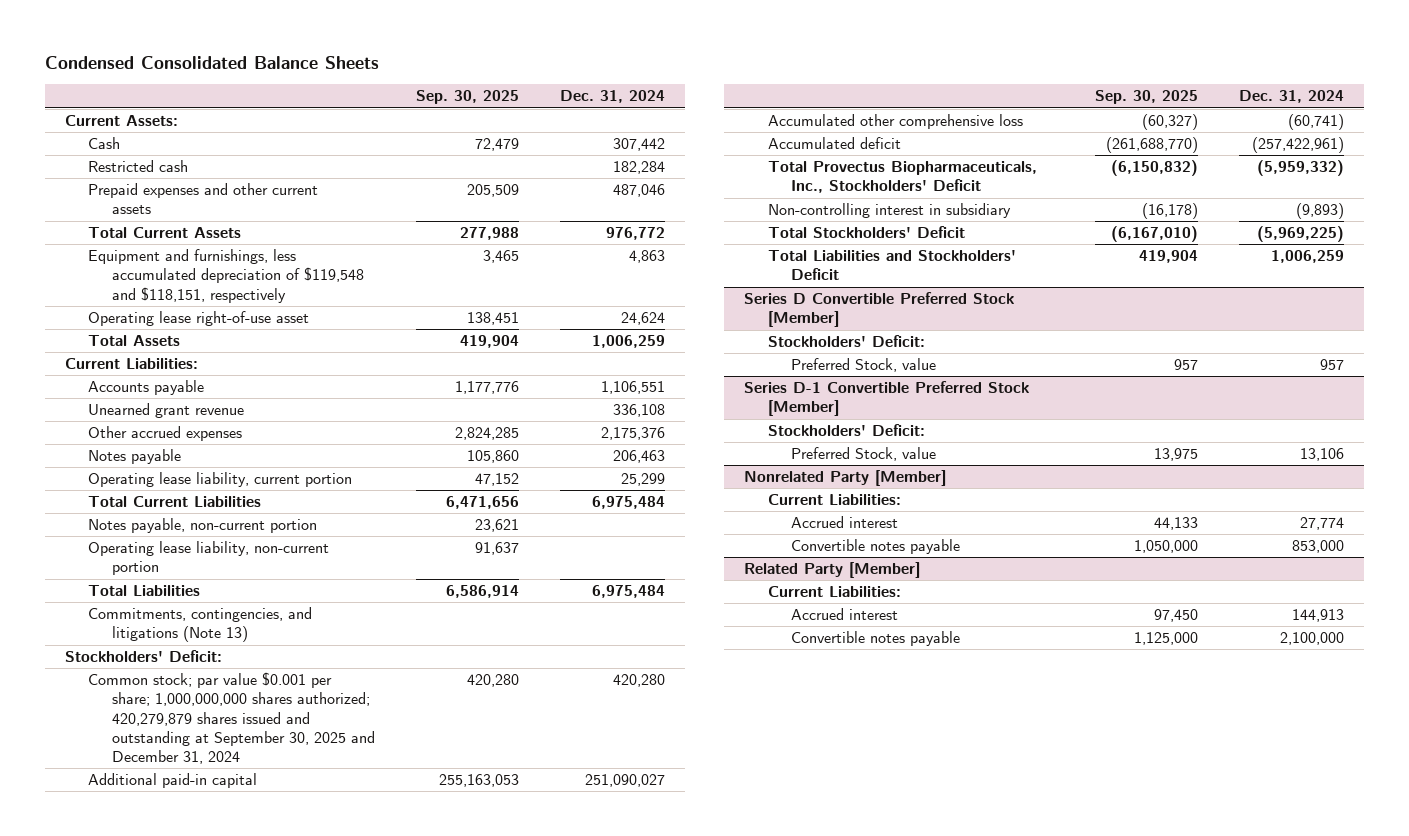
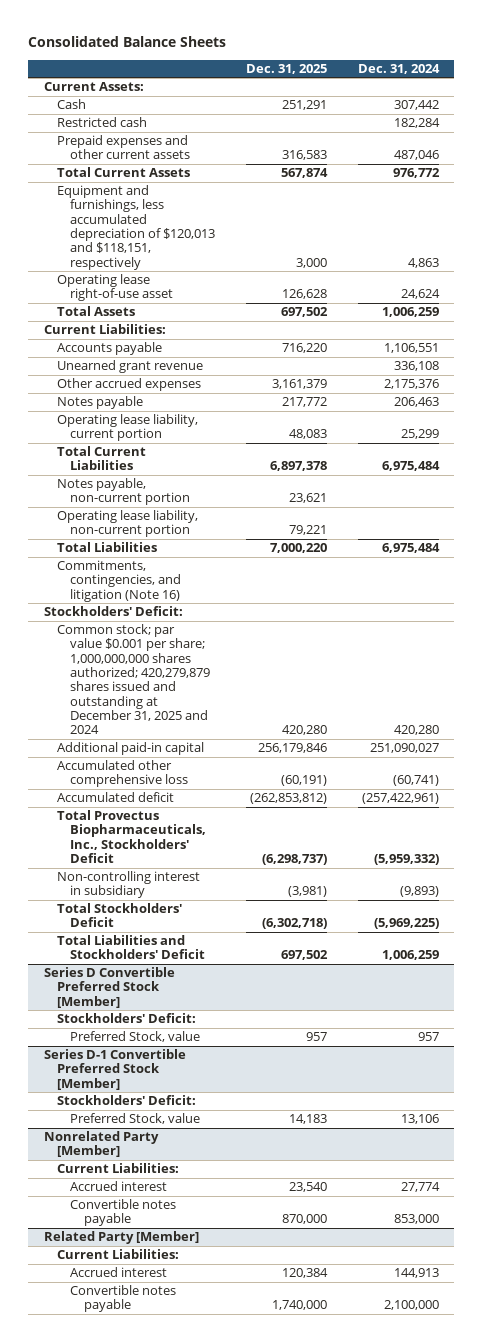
- Condensed Consolidated Balance Sheets
+ Consolidated Balance Sheets
- | Sep. 30, 2025 | Dec. 31, 2024
+ | Dec. 31, 2025 | Dec. 31, 2024
- Equipment and furnishings, less accumulated depreciation of $119,548 and $118,151, respectively | 3,465 | 4,863
+ Equipment and furnishings, less accumulated depreciation of $120,013 and $118,151, respectively | 3,000 | 4,863
- Commitments, contingencies, and litigations (Note 13)
+ Commitments, contingencies, and litigation (Note 16)
- Common stock; par value $0.001 per share; 1,000,000,000 shares authorized; 420,279,879 shares issued and outstanding at September 30, 2025 and December 31, 2024 | 420,280 | 420,280
+ Common stock; par value $0.001 per share; 1,000,000,000 shares authorized; 420,279,879 shares issued and outstanding at December 31, 2025 and 2024 | 420,280 | 420,280

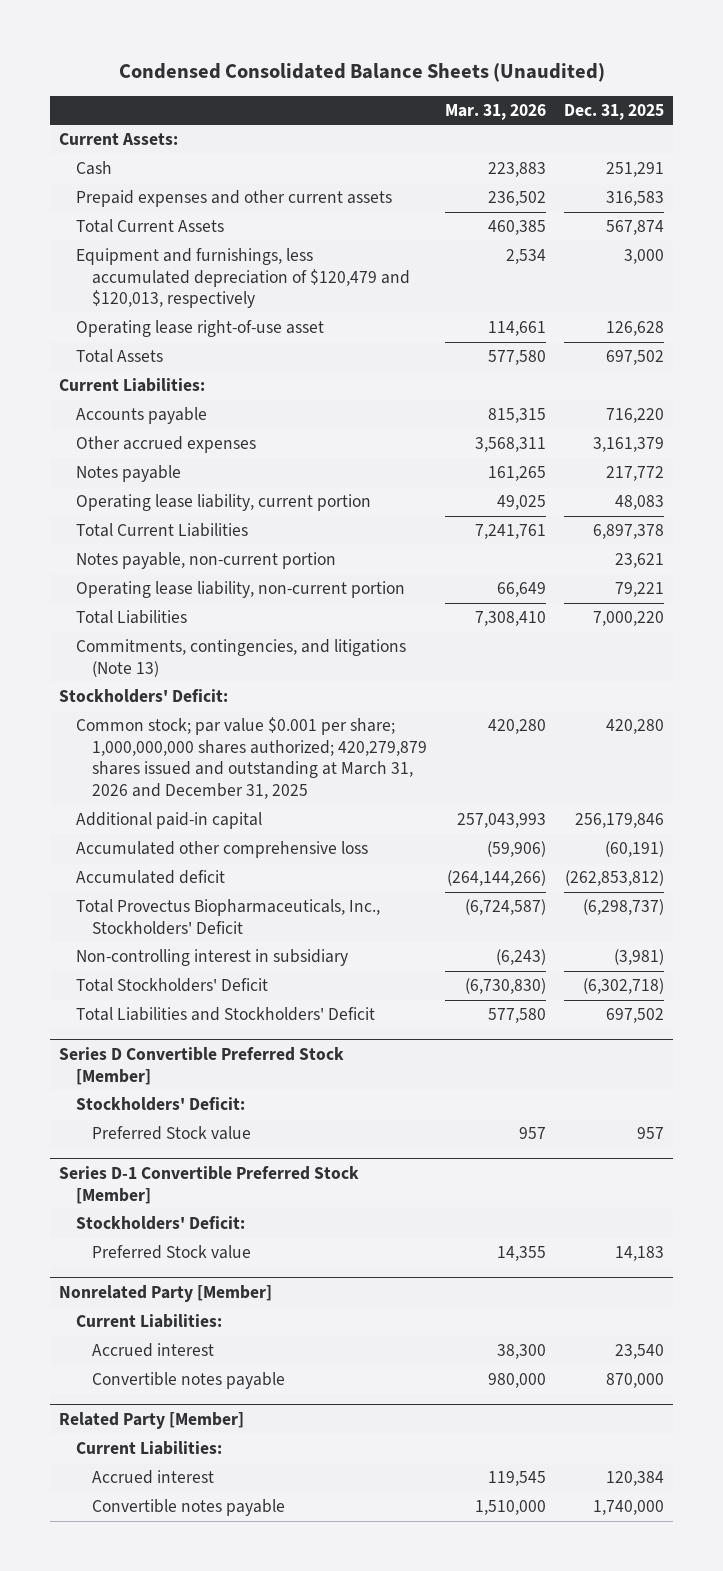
- Consolidated Balance Sheets
+ Condensed Consolidated Balance Sheets (Unaudited)
- | Dec. 31, 2025 | Dec. 31, 2024
+ | Mar. 31, 2026 | Dec. 31, 2025
- Restricted cash | | 182,284
- Equipment and furnishings, less accumulated depreciation of $120,013 and $118,151, respectively | 3,000 | 4,863
+ Equipment and furnishings, less accumulated depreciation of $120,479 and $120,013, respectively | 2,534 | 3,000
- Unearned grant revenue | | 336,108
- Commitments, contingencies, and litigation (Note 16)
+ Commitments, contingencies, and litigations (Note 13)
- Common stock; par value $0.001 per share; 1,000,000,000 shares authorized; 420,279,879 shares issued and outstanding at December 31, 2025 and 2024 | 420,280 | 420,280
+ Common stock; par value $0.001 per share; 1,000,000,000 shares authorized; 420,279,879 shares issued and outstanding at March 31, 2026 and December 31, 2025 | 420,280 | 420,280
@ Series D Convertible Preferred Stock [Member]
- Preferred Stock, value | 957 | 957
+ Preferred Stock value | 957 | 957
@ Series D-1 Convertible Preferred Stock [Member]
- Preferred Stock, value | 14,183 | 13,106
+ Preferred Stock value | 14,355 | 14,183

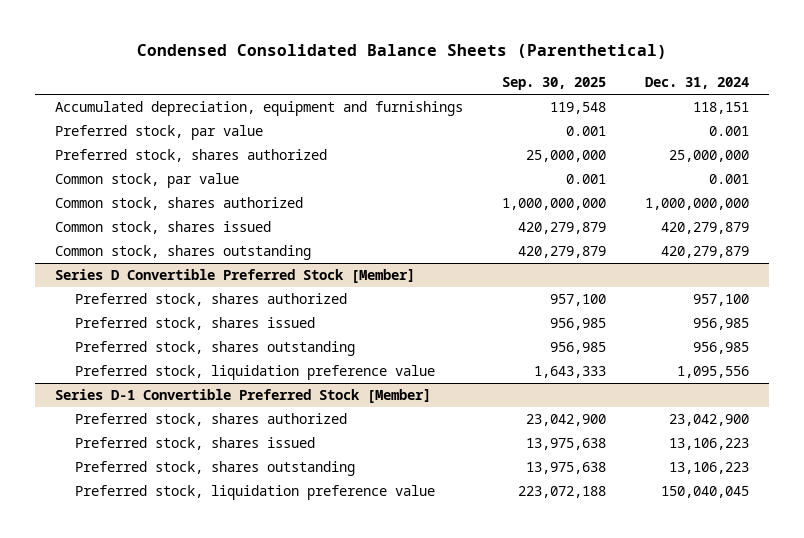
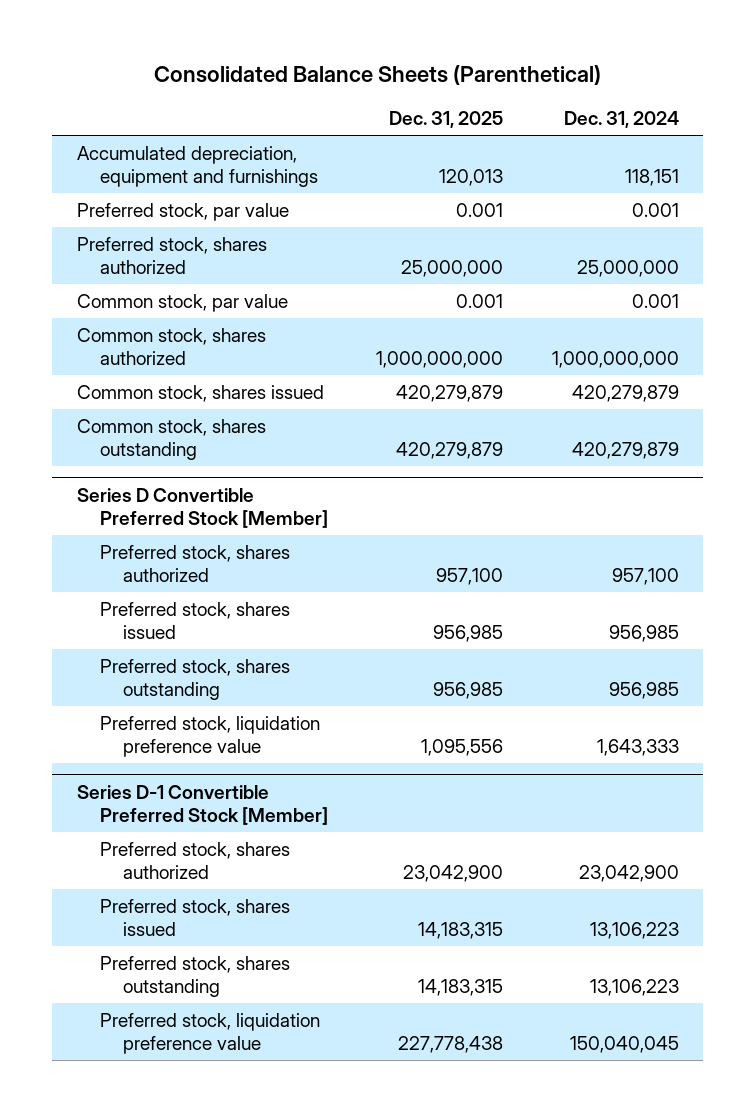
- Condensed Consolidated Balance Sheets (Parenthetical)
+ Consolidated Balance Sheets (Parenthetical)
- | Sep. 30, 2025 | Dec. 31, 2024
+ | Dec. 31, 2025 | Dec. 31, 2024
@ Series D Convertible Preferred Stock [Member]
- Preferred stock, liquidation preference value | 1,643,333 | 1,095,556
+ Preferred stock, liquidation preference value | 1,095,556 | 1,643,333

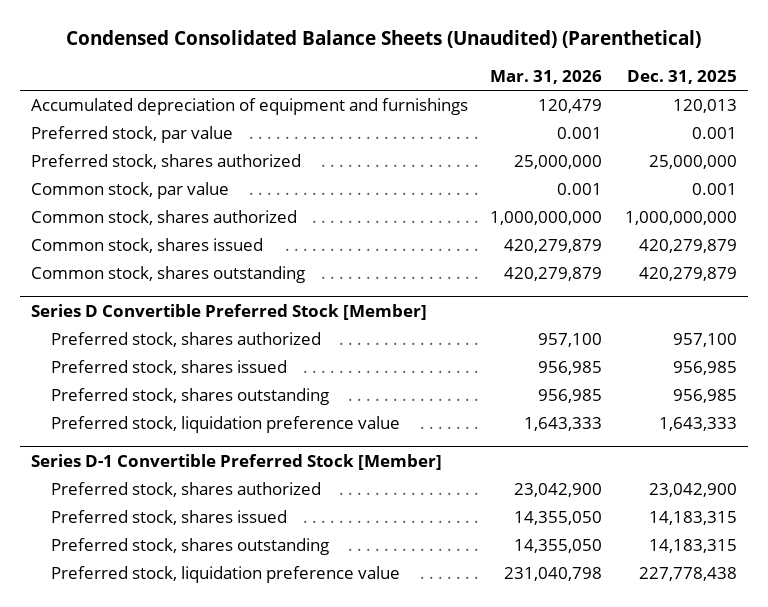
- Consolidated Balance Sheets (Parenthetical)
+ Condensed Consolidated Balance Sheets (Unaudited) (Parenthetical)
- | Dec. 31, 2025 | Dec. 31, 2024
+ | Mar. 31, 2026 | Dec. 31, 2025
- Accumulated depreciation, equipment and furnishings | 120,013 | 118,151
+ Accumulated depreciation of equipment and furnishings | 120,479 | 120,013
@ Series D Convertible Preferred Stock [Member]
- Preferred stock, liquidation preference value | 1,095,556 | 1,643,333
+ Preferred stock, liquidation preference value | 1,643,333 | 1,643,333

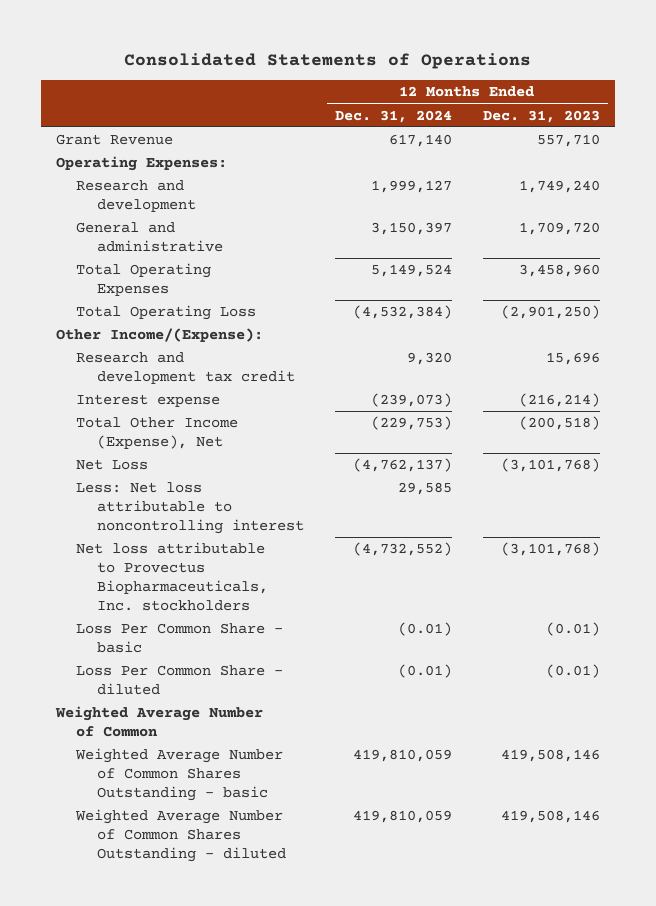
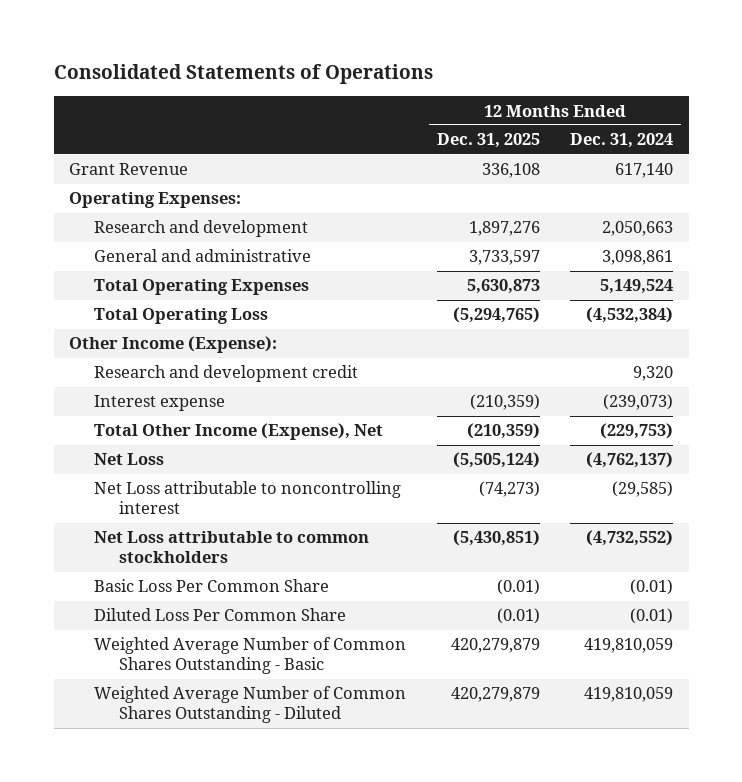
- | 12 Months Ended Dec. 31, 2024 | 12 Months Ended Dec. 31, 2023
+ | 12 Months Ended Dec. 31, 2025 | 12 Months Ended Dec. 31, 2024
- Research and development | 1,999,127 | 1,749,240
- General and administrative | 3,150,397 | 1,709,720
+ Research and development | 1,897,276 | 2,050,663
+ General and administrative | 3,733,597 | 3,098,861
- Other Income/(Expense):
- Research and development tax credit | 9,320 | 15,696
+ Other Income (Expense):
+ Research and development credit | | 9,320
- Less: Net loss attributable to noncontrolling interest | 29,585 |
- Net loss attributable to Provectus Biopharmaceuticals, Inc. stockholders | (4,732,552) | (3,101,768)
- Loss Per Common Share - basic | (0.01) | (0.01)
- Loss Per Common Share - diluted | (0.01) | (0.01)
- Weighted Average Number of Common
- Weighted Average Number of Common Shares Outstanding - basic | 419,810,059 | 419,508,146
- Weighted Average Number of Common Shares Outstanding - diluted | 419,810,059 | 419,508,146
+ Net Loss attributable to noncontrolling interest | (74,273) | (29,585)
+ Net Loss attributable to common stockholders | (5,430,851) | (4,732,552)
+ Basic Loss Per Common Share | (0.01) | (0.01)
+ Diluted Loss Per Common Share | (0.01) | (0.01)
+ Weighted Average Number of Common Shares Outstanding - Basic | 420,279,879 | 419,810,059
+ Weighted Average Number of Common Shares Outstanding - Diluted | 420,279,879 | 419,810,059

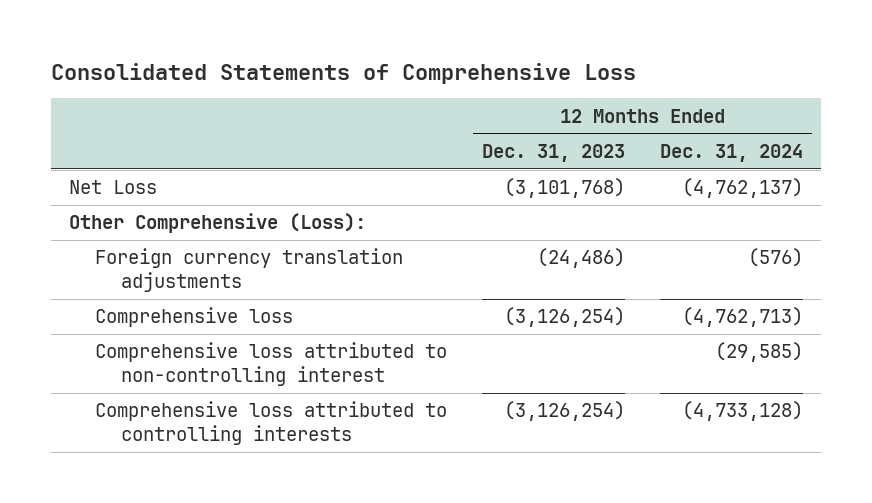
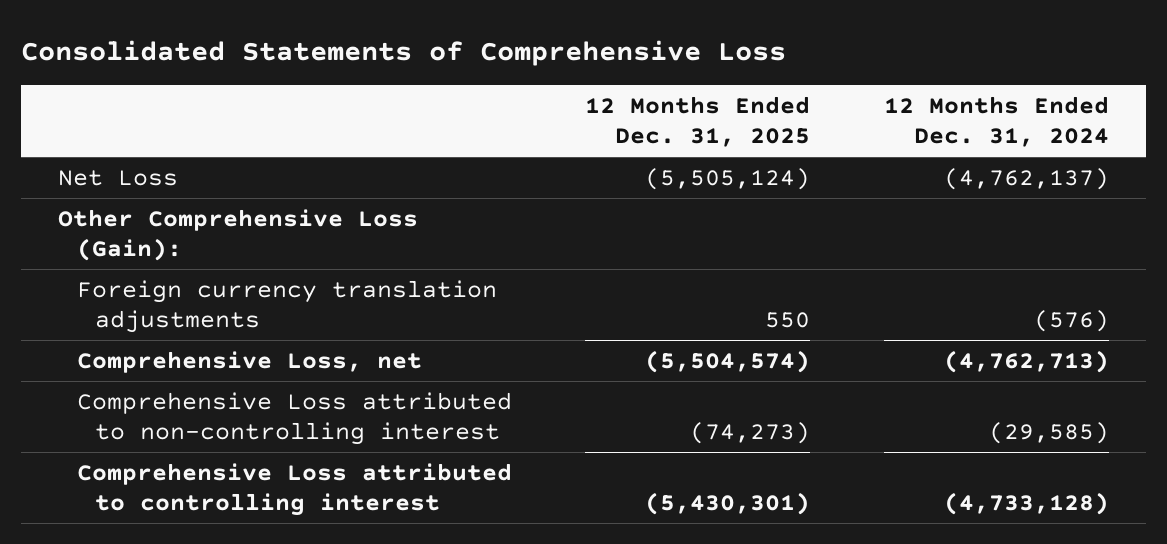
- | 12 Months Ended Dec. 31, 2023 | 12 Months Ended Dec. 31, 2024
+ | 12 Months Ended Dec. 31, 2025 | 12 Months Ended Dec. 31, 2024
- Other Comprehensive (Loss):
+ Other Comprehensive Loss (Gain):
- Comprehensive loss | (3,126,254) | (4,762,713)
- Comprehensive loss attributed to non-controlling interest | | (29,585)
- Comprehensive loss attributed to controlling interests | (3,126,254) | (4,733,128)
+ Comprehensive Loss, net | (5,504,574) | (4,762,713)
+ Comprehensive Loss attributed to non-controlling interest | (74,273) | (29,585)
+ Comprehensive Loss attributed to controlling interest | (5,430,301) | (4,733,128)

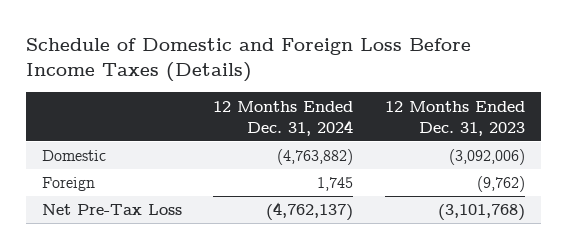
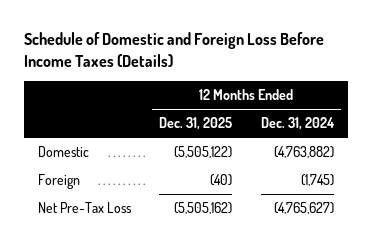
- | 12 Months Ended Dec. 31, 2024 | 12 Months Ended Dec. 31, 2023
+ | 12 Months Ended Dec. 31, 2025 | 12 Months Ended Dec. 31, 2024
- Foreign | 1,745 | (9,762)
- Net Pre-Tax Loss | (4,762,137) | (3,101,768)
+ Foreign | (40) | (1,745)
+ Net Pre-Tax Loss | (5,505,162) | (4,765,627)

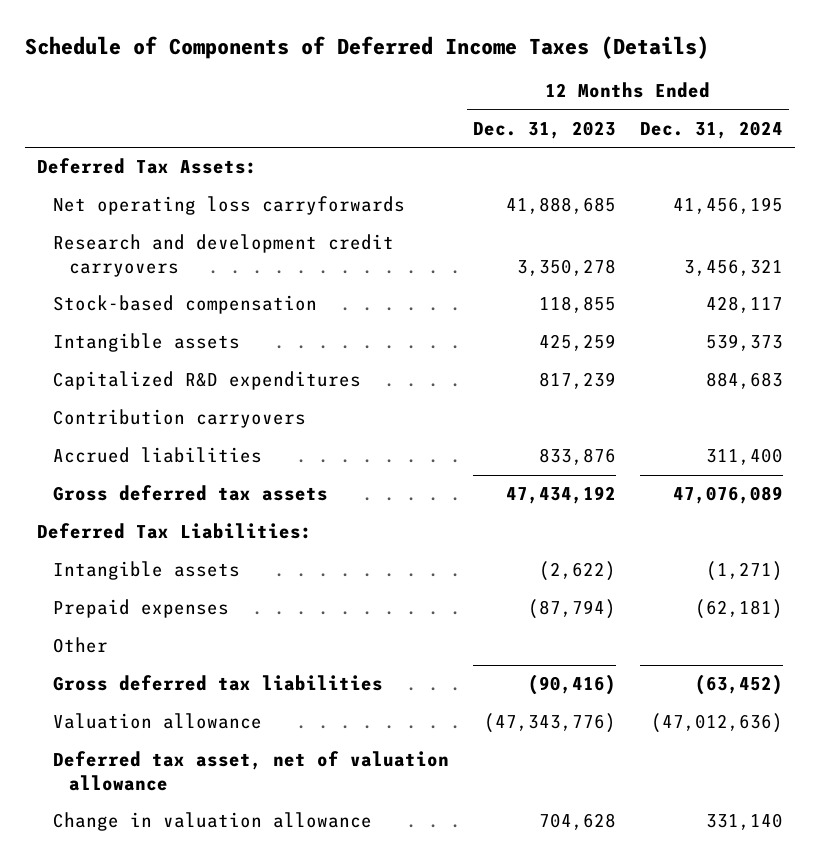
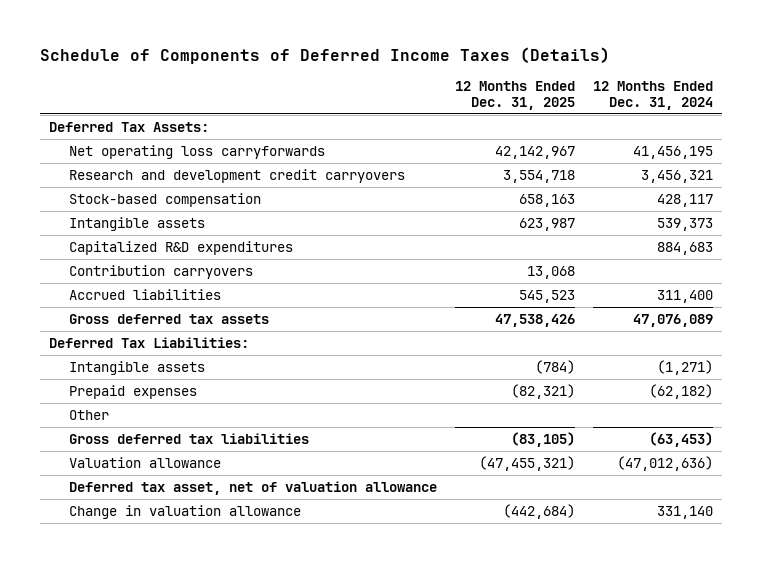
- | 12 Months Ended Dec. 31, 2023 | 12 Months Ended Dec. 31, 2024
+ | 12 Months Ended Dec. 31, 2025 | 12 Months Ended Dec. 31, 2024
- Prepaid expenses | (87,794) | (62,181)
+ Prepaid expenses | (82,321) | (62,182)
- Gross deferred tax liabilities | (90,416) | (63,452)
+ Gross deferred tax liabilities | (83,105) | (63,453)

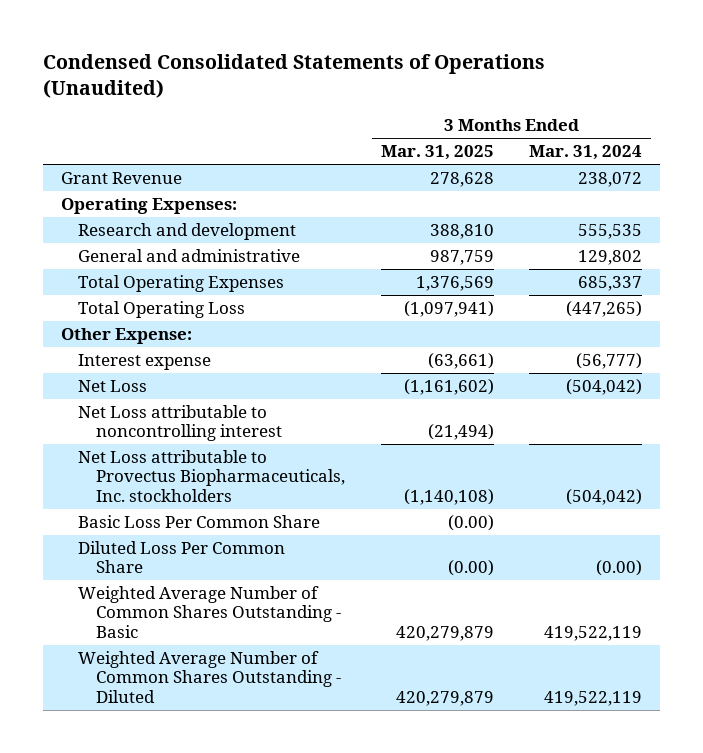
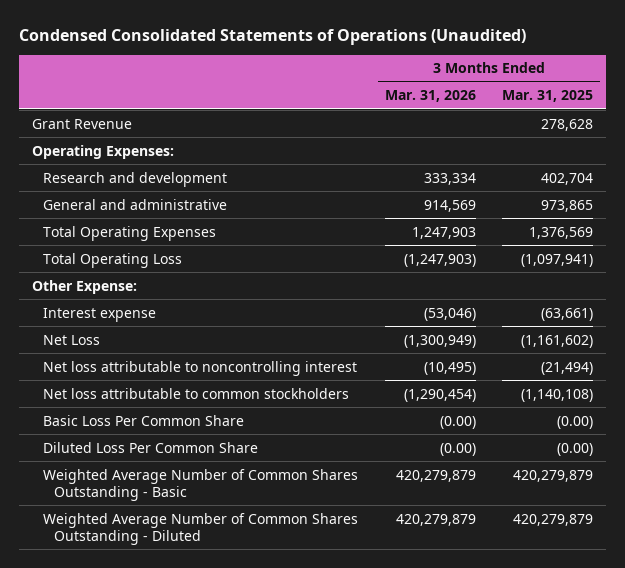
- | 3 Months Ended Mar. 31, 2025 | 3 Months Ended Mar. 31, 2024
+ | 3 Months Ended Mar. 31, 2026 | 3 Months Ended Mar. 31, 2025
- Research and development | 388,810 | 555,535
- General and administrative | 987,759 | 129,802
+ Research and development | 333,334 | 402,704
+ General and administrative | 914,569 | 973,865
- Net Loss attributable to noncontrolling interest | (21,494) |
- Net Loss attributable to Provectus Biopharmaceuticals, Inc. stockholders | (1,140,108) | (504,042)
+ Net loss attributable to noncontrolling interest | (10,495) | (21,494)
+ Net loss attributable to common stockholders | (1,290,454) | (1,140,108)

